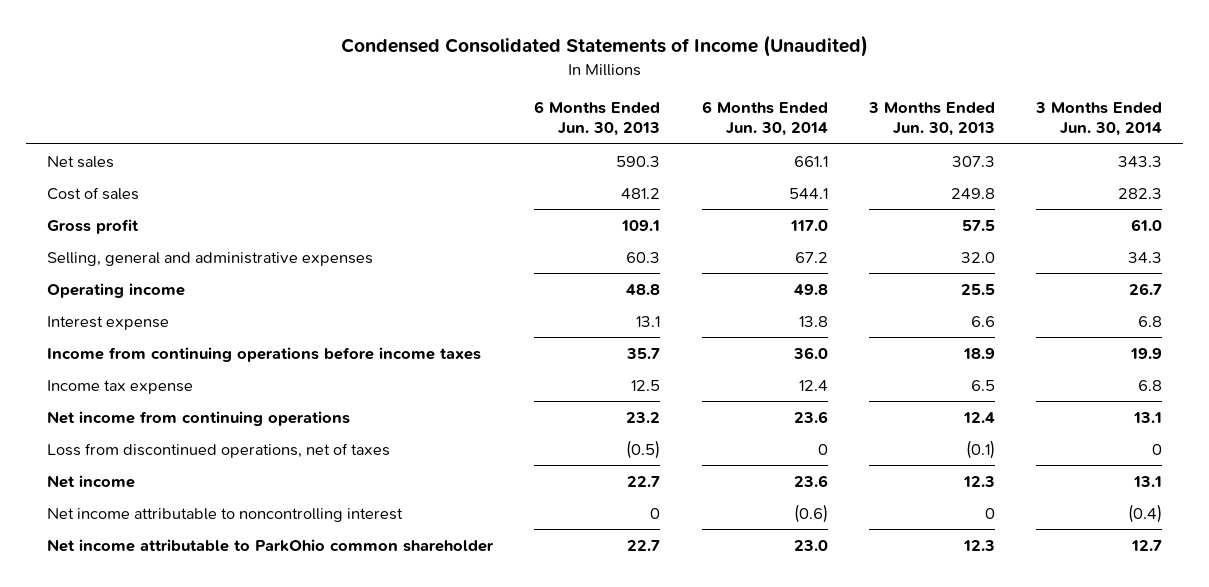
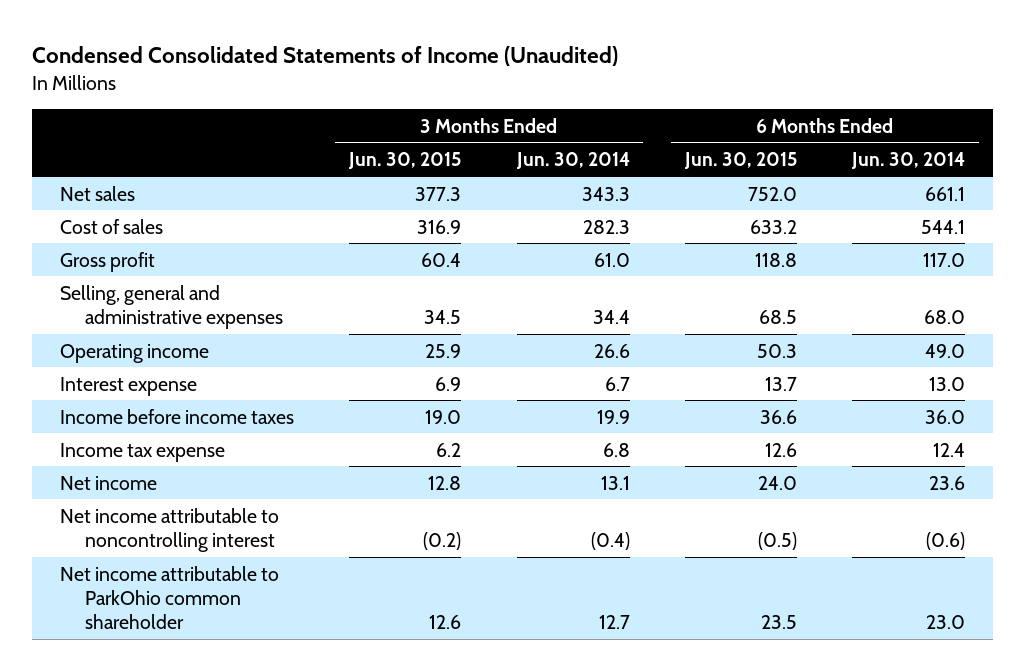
- | 6 Months Ended Jun. 30, 2013 | 6 Months Ended Jun. 30, 2014 | 3 Months Ended Jun. 30, 2013 | 3 Months Ended Jun. 30, 2014
+ | 3 Months Ended Jun. 30, 2015 | 3 Months Ended Jun. 30, 2014 | 6 Months Ended Jun. 30, 2015 | 6 Months Ended Jun. 30, 2014
- Selling, general and administrative expenses | 60.3 | 67.2 | 32.0 | 34.3
- Operating income | 48.8 | 49.8 | 25.5 | 26.7
- Interest expense | 13.1 | 13.8 | 6.6 | 6.8
- Income from continuing operations before income taxes | 35.7 | 36.0 | 18.9 | 19.9
+ Selling, general and administrative expenses | 34.5 | 34.4 | 68.5 | 68.0
+ Operating income | 25.9 | 26.6 | 50.3 | 49.0
+ Interest expense | 6.9 | 6.7 | 13.7 | 13.0
+ Income before income taxes | 19.0 | 19.9 | 36.6 | 36.0
- Net income from continuing operations | 23.2 | 23.6 | 12.4 | 13.1
- Loss from discontinued operations, net of taxes | (0.5) | 0 | (0.1) | 0

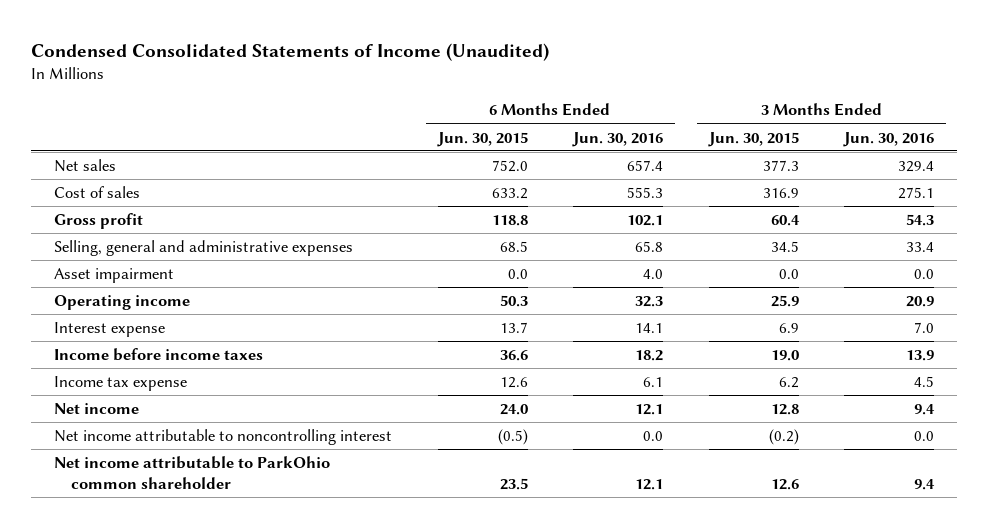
- | 3 Months Ended Jun. 30, 2015 | 3 Months Ended Jun. 30, 2014 | 6 Months Ended Jun. 30, 2015 | 6 Months Ended Jun. 30, 2014
+ | 6 Months Ended Jun. 30, 2015 | 6 Months Ended Jun. 30, 2016 | 3 Months Ended Jun. 30, 2015 | 3 Months Ended Jun. 30, 2016
+ Asset impairment | 0.0 | 4.0 | 0.0 | 0.0

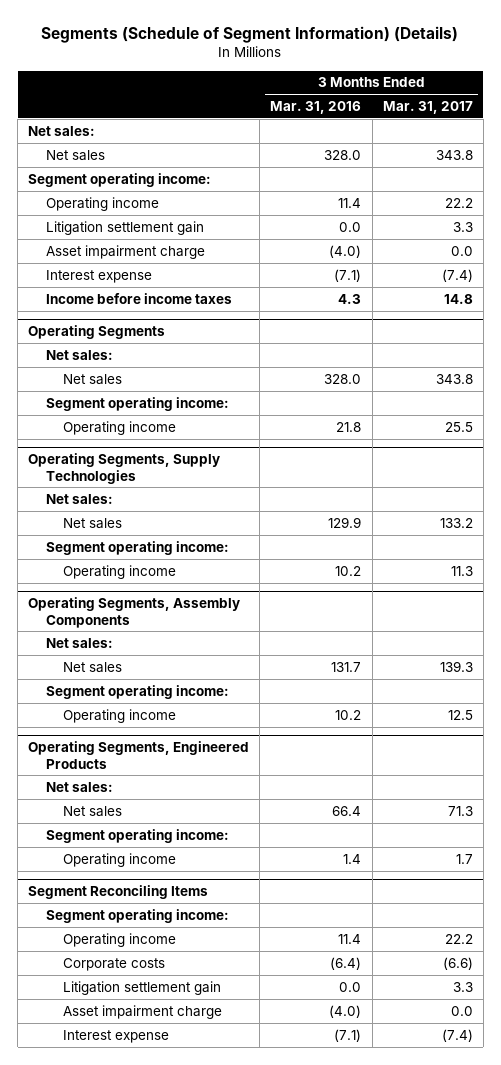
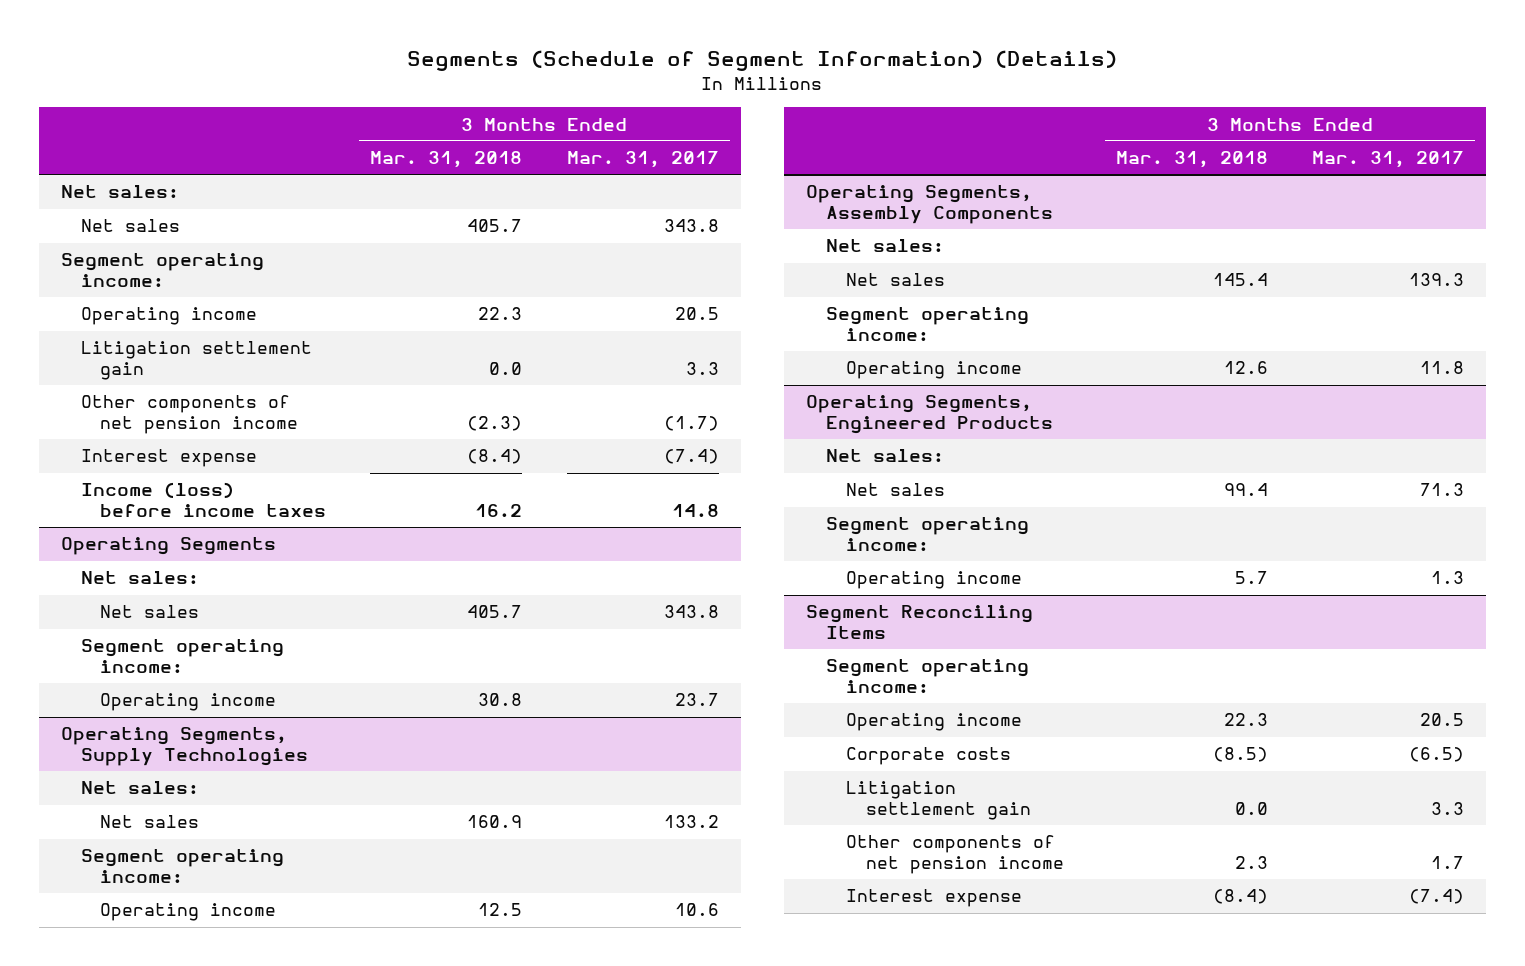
- | 3 Months Ended Mar. 31, 2016 | 3 Months Ended Mar. 31, 2017
+ | 3 Months Ended Mar. 31, 2018 | 3 Months Ended Mar. 31, 2017
- Operating income | 11.4 | 22.2
+ Operating income | 22.3 | 20.5
- Asset impairment charge | (4.0) | 0.0
+ Other components of net pension income | (2.3) | (1.7)
- Income before income taxes | 4.3 | 14.8
+ Income (loss) before income taxes | 16.2 | 14.8
@ Operating Segments
- Operating income | 21.8 | 25.5
+ Operating income | 30.8 | 23.7
@ Operating Segments, Supply Technologies
- Operating income | 10.2 | 11.3
+ Operating income | 12.5 | 10.6
@ Operating Segments, Assembly Components
- Operating income | 10.2 | 12.5
+ Operating income | 12.6 | 11.8
@ Operating Segments, Engineered Products
- Operating income | 1.4 | 1.7
+ Operating income | 5.7 | 1.3
@ Segment Reconciling Items
- Operating income | 11.4 | 22.2
- Corporate costs | (6.4) | (6.6)
+ Operating income | 22.3 | 20.5
+ Corporate costs | (8.5) | (6.5)
- Asset impairment charge | (4.0) | 0.0
+ Other components of net pension income | 2.3 | 1.7

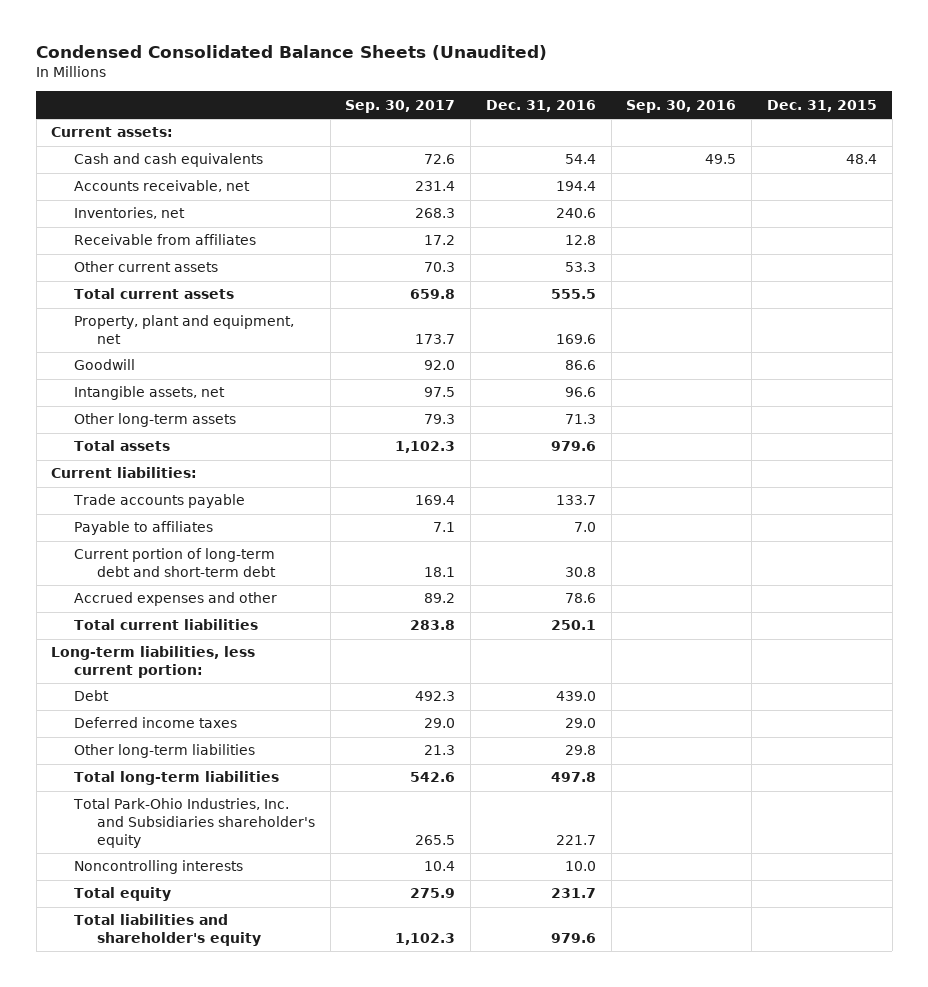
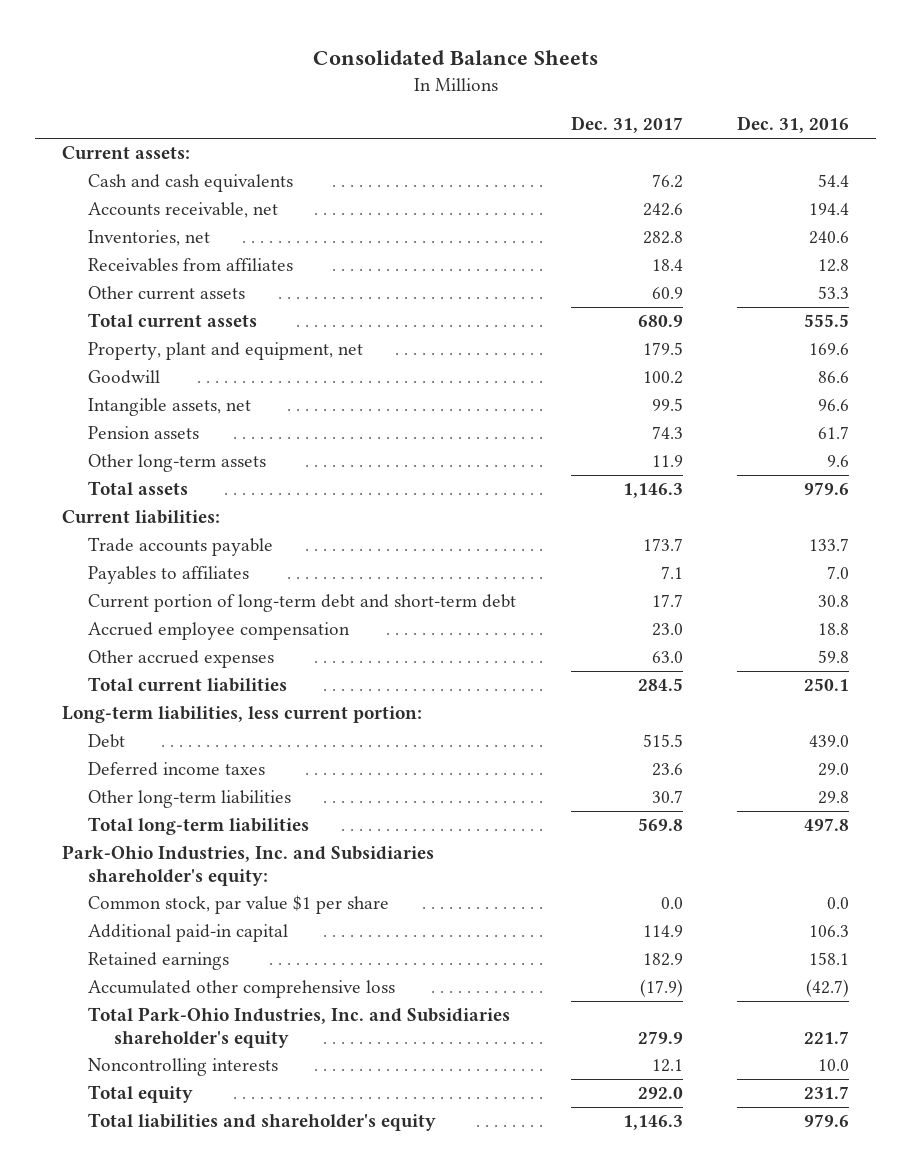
- Condensed Consolidated Balance Sheets (Unaudited)
+ Consolidated Balance Sheets
- | Sep. 30, 2017 | Dec. 31, 2016 | Sep. 30, 2016 | Dec. 31, 2015
+ | Dec. 31, 2017 | Dec. 31, 2016
- Receivable from affiliates | 17.2 | 12.8 | |
+ Receivables from affiliates | 18.4 | 12.8
- Other long-term assets | 79.3 | 71.3 | |
+ Pension assets | 74.3 | 61.7
+ Other long-term assets | 11.9 | 9.6
- Payable to affiliates | 7.1 | 7.0 | |
+ Payables to affiliates | 7.1 | 7.0
- Accrued expenses and other | 89.2 | 78.6 | |
+ Accrued employee compensation | 23.0 | 18.8
+ Other accrued expenses | 63.0 | 59.8
+ Park-Ohio Industries, Inc. and Subsidiaries shareholder's equity:
+ Common stock, par value $1 per share | 0.0 | 0.0
+ Additional paid-in capital | 114.9 | 106.3
+ Retained earnings | 182.9 | 158.1
+ Accumulated other comprehensive loss | (17.9) | (42.7)

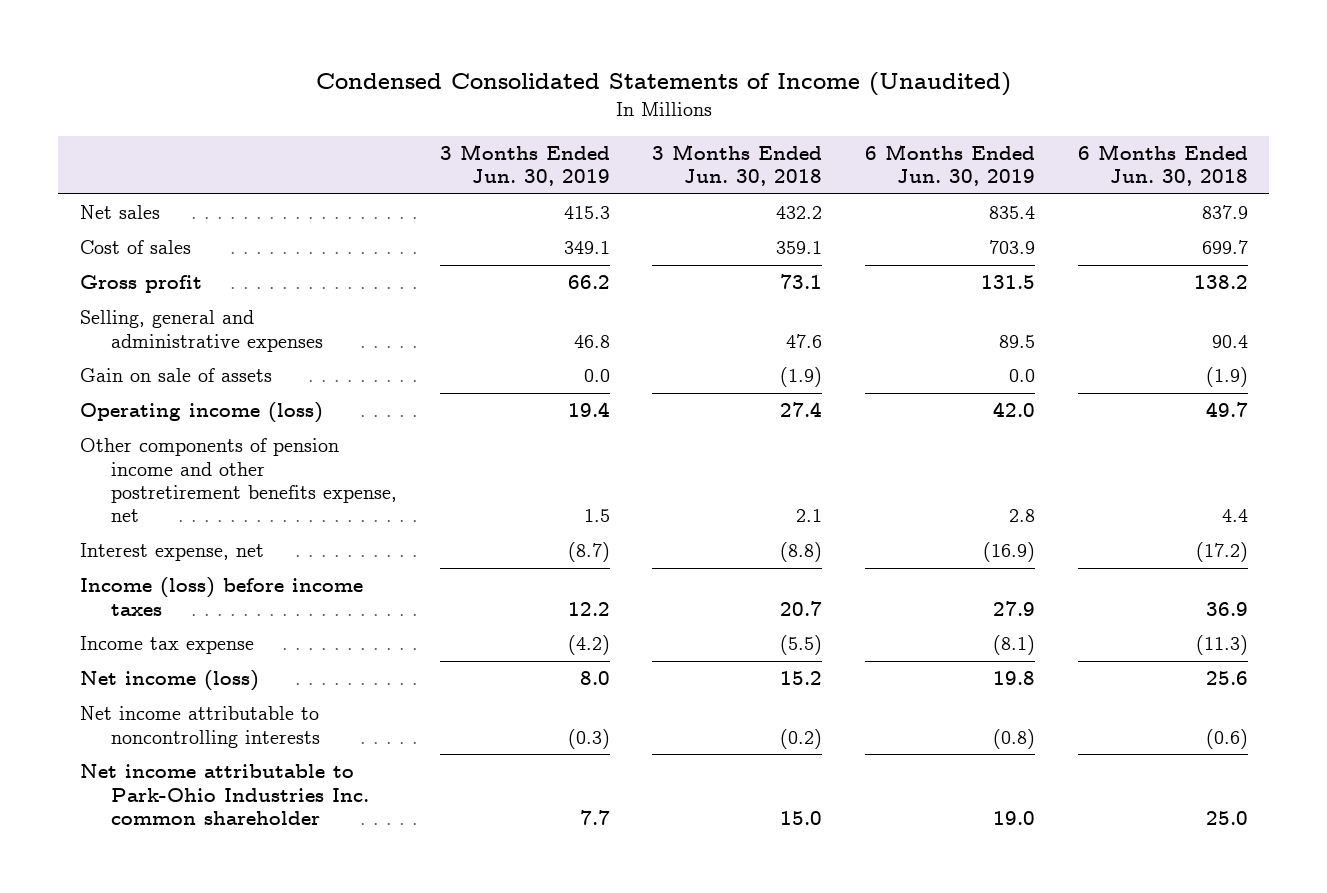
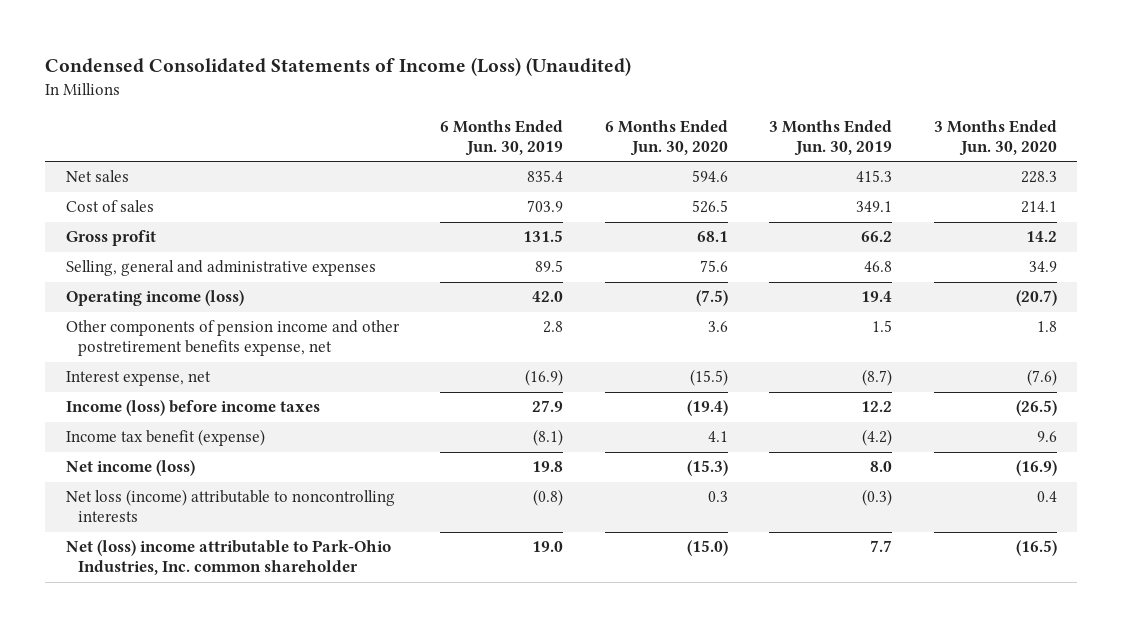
- Condensed Consolidated Statements of Income (Unaudited)
+ Condensed Consolidated Statements of Income (Loss) (Unaudited)
- | 3 Months Ended Jun. 30, 2019 | 3 Months Ended Jun. 30, 2018 | 6 Months Ended Jun. 30, 2019 | 6 Months Ended Jun. 30, 2018
+ | 6 Months Ended Jun. 30, 2019 | 6 Months Ended Jun. 30, 2020 | 3 Months Ended Jun. 30, 2019 | 3 Months Ended Jun. 30, 2020
- Gain on sale of assets | 0.0 | (1.9) | 0.0 | (1.9)
- Income tax expense | (4.2) | (5.5) | (8.1) | (11.3)
+ Income tax benefit (expense) | (8.1) | 4.1 | (4.2) | 9.6
- Net income attributable to noncontrolling interests | (0.3) | (0.2) | (0.8) | (0.6)
- Net income attributable to Park-Ohio Industries Inc. common shareholder | 7.7 | 15.0 | 19.0 | 25.0
+ Net loss (income) attributable to noncontrolling interests | (0.8) | 0.3 | (0.3) | 0.4
+ Net (loss) income attributable to Park-Ohio Industries, Inc. common shareholder | 19.0 | (15.0) | 7.7 | (16.5)

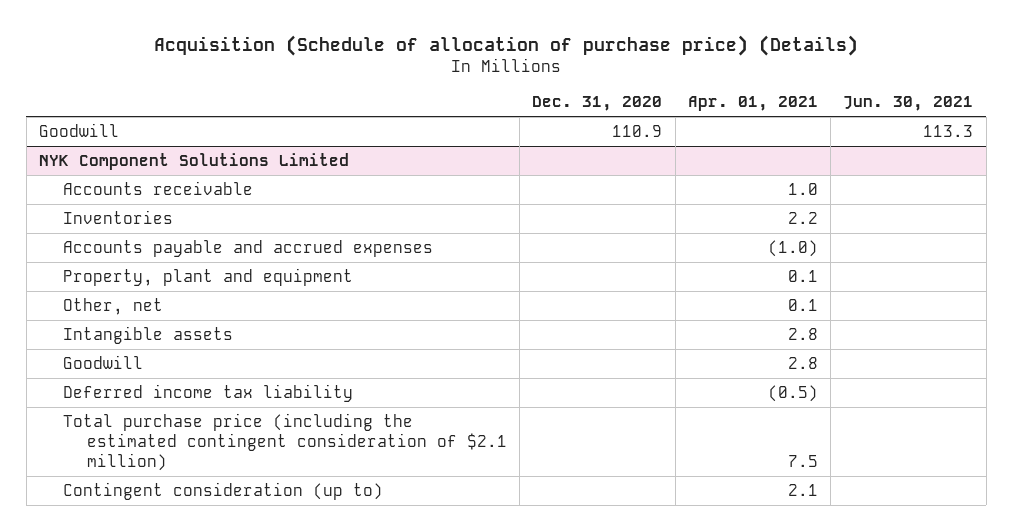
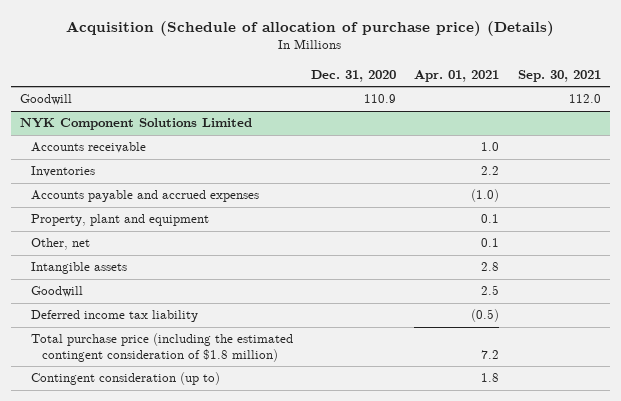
- | Dec. 31, 2020 | Apr. 01, 2021 | Jun. 30, 2021
+ | Dec. 31, 2020 | Apr. 01, 2021 | Sep. 30, 2021
@ NYK Component Solutions Limited
- Goodwill | | 2.8 |
+ Goodwill | | 2.5 |
- Total purchase price (including the estimated contingent consideration of $2.1 million) | | 7.5 |
- Contingent consideration (up to) | | 2.1 |
+ Total purchase price (including the estimated contingent consideration of $1.8 million) | | 7.2 |
+ Contingent consideration (up to) | | 1.8 |

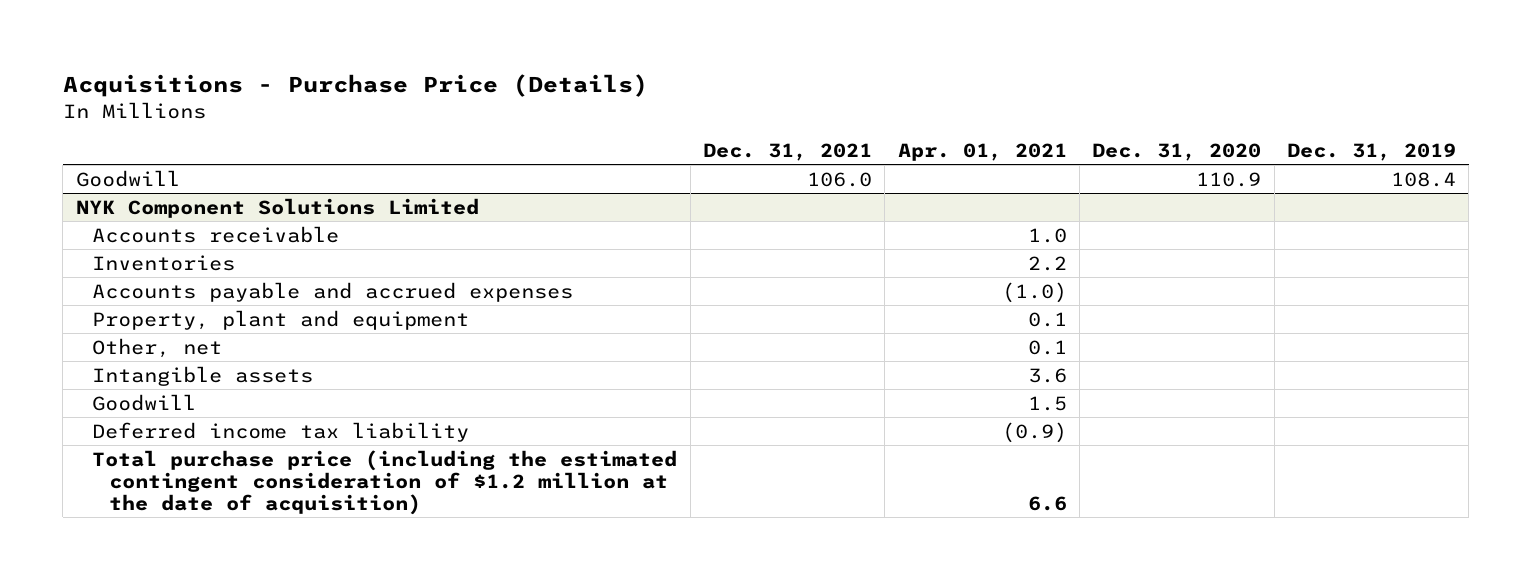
- Acquisition (Schedule of allocation of purchase price) (Details)
+ Acquisitions - Purchase Price (Details)
- | Dec. 31, 2020 | Apr. 01, 2021 | Sep. 30, 2021
+ | Dec. 31, 2021 | Apr. 01, 2021 | Dec. 31, 2020 | Dec. 31, 2019
@ NYK Component Solutions Limited
- Intangible assets | | 2.8 |
- Goodwill | | 2.5 |
- Deferred income tax liability | | (0.5) |
- Total purchase price (including the estimated contingent consideration of $1.8 million) | | 7.2 |
- Contingent consideration (up to) | | 1.8 |
+ Intangible assets | | 3.6 | |
+ Goodwill | | 1.5 | |
+ Deferred income tax liability | | (0.9) | |
+ Total purchase price (including the estimated contingent consideration of $1.2 million at the date of acquisition) | | 6.6 | |

